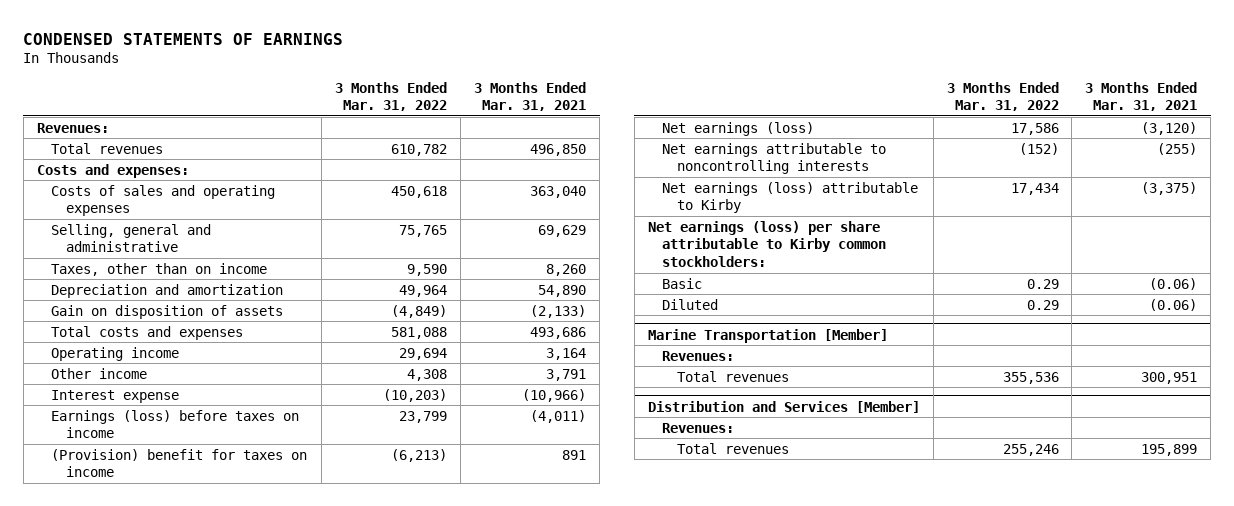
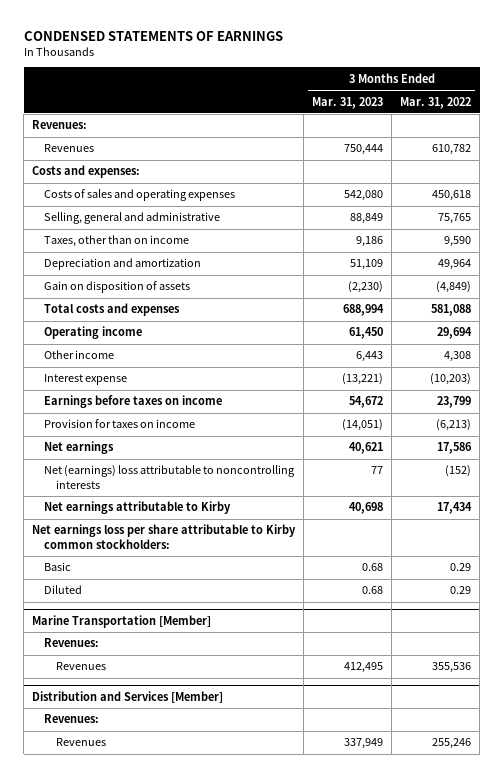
- | 3 Months Ended Mar. 31, 2022 | 3 Months Ended Mar. 31, 2021
+ | 3 Months Ended Mar. 31, 2023 | 3 Months Ended Mar. 31, 2022
- Total revenues | 610,782 | 496,850
+ Revenues | 750,444 | 610,782
- Earnings (loss) before taxes on income | 23,799 | (4,011)
- (Provision) benefit for taxes on income | (6,213) | 891
- Net earnings (loss) | 17,586 | (3,120)
- Net earnings attributable to noncontrolling interests | (152) | (255)
- Net earnings (loss) attributable to Kirby | 17,434 | (3,375)
- Net earnings (loss) per share attributable to Kirby common stockholders:
+ Earnings before taxes on income | 54,672 | 23,799
+ Provision for taxes on income | (14,051) | (6,213)
+ Net earnings | 40,621 | 17,586
+ Net (earnings) loss attributable to noncontrolling interests | 77 | (152)
+ Net earnings attributable to Kirby | 40,698 | 17,434
+ Net earnings loss per share attributable to Kirby common stockholders:
@ Marine Transportation [Member]
- Total revenues | 355,536 | 300,951
+ Revenues | 412,495 | 355,536
@ Distribution and Services [Member]
- Total revenues | 255,246 | 195,899
+ Revenues | 337,949 | 255,246

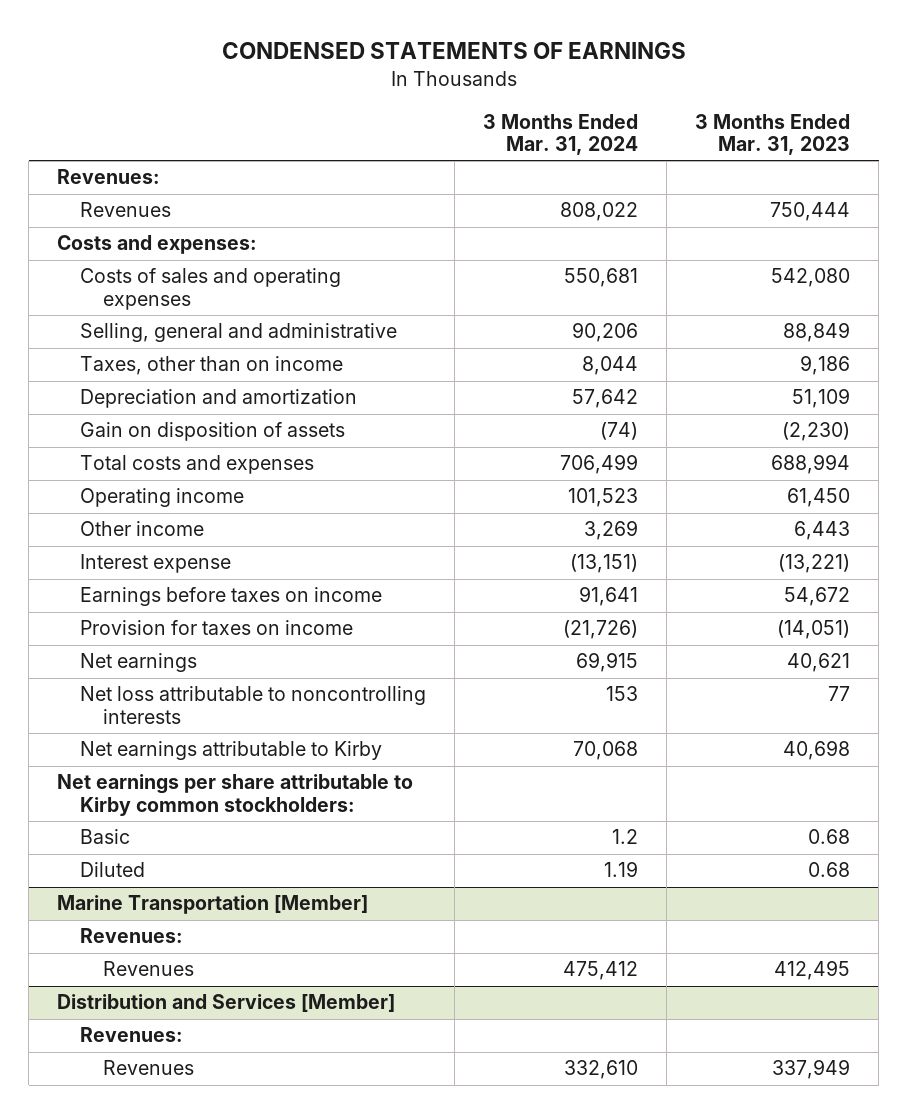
- | 3 Months Ended Mar. 31, 2023 | 3 Months Ended Mar. 31, 2022
+ | 3 Months Ended Mar. 31, 2024 | 3 Months Ended Mar. 31, 2023
- Net (earnings) loss attributable to noncontrolling interests | 77 | (152)
+ Net loss attributable to noncontrolling interests | 153 | 77
- Net earnings loss per share attributable to Kirby common stockholders:
+ Net earnings per share attributable to Kirby common stockholders:

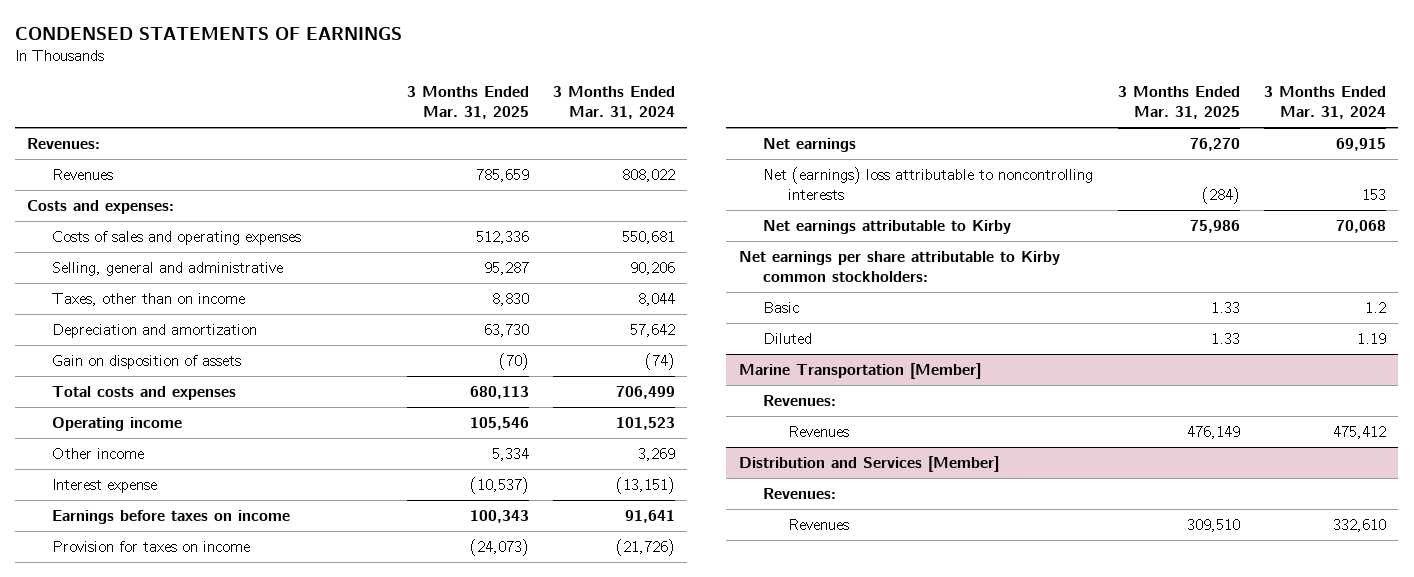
- | 3 Months Ended Mar. 31, 2024 | 3 Months Ended Mar. 31, 2023
+ | 3 Months Ended Mar. 31, 2025 | 3 Months Ended Mar. 31, 2024
- Net loss attributable to noncontrolling interests | 153 | 77
+ Net (earnings) loss attributable to noncontrolling interests | (284) | 153

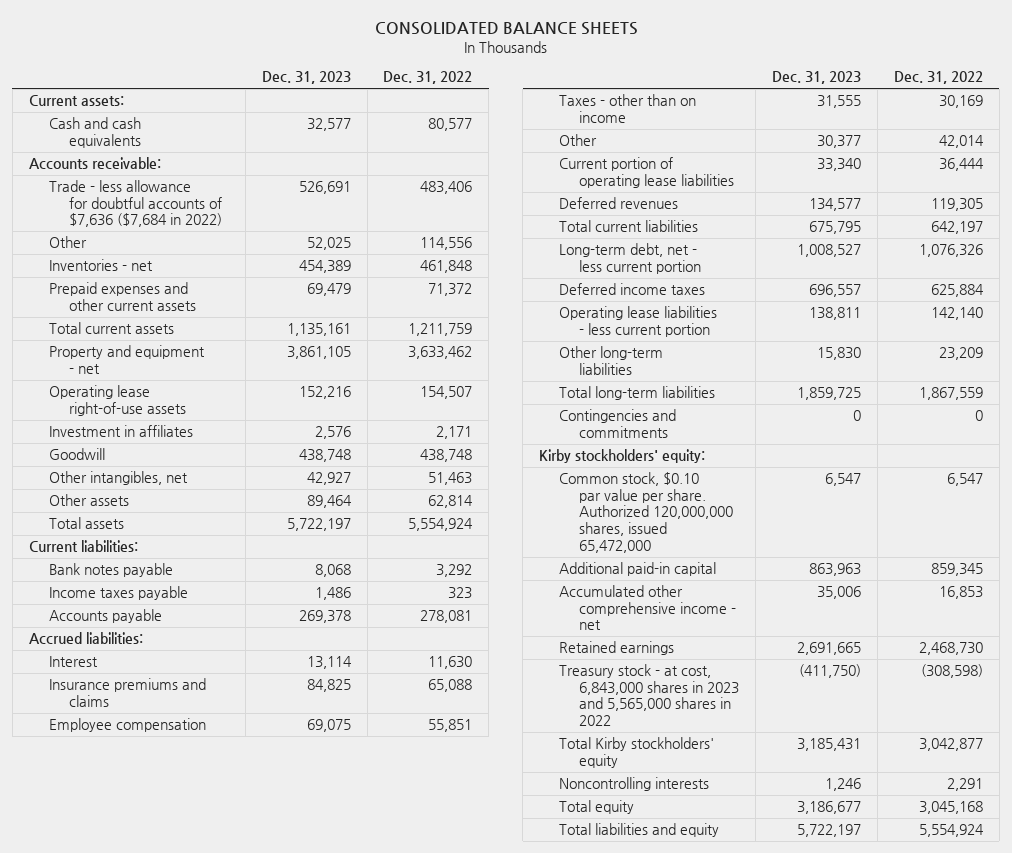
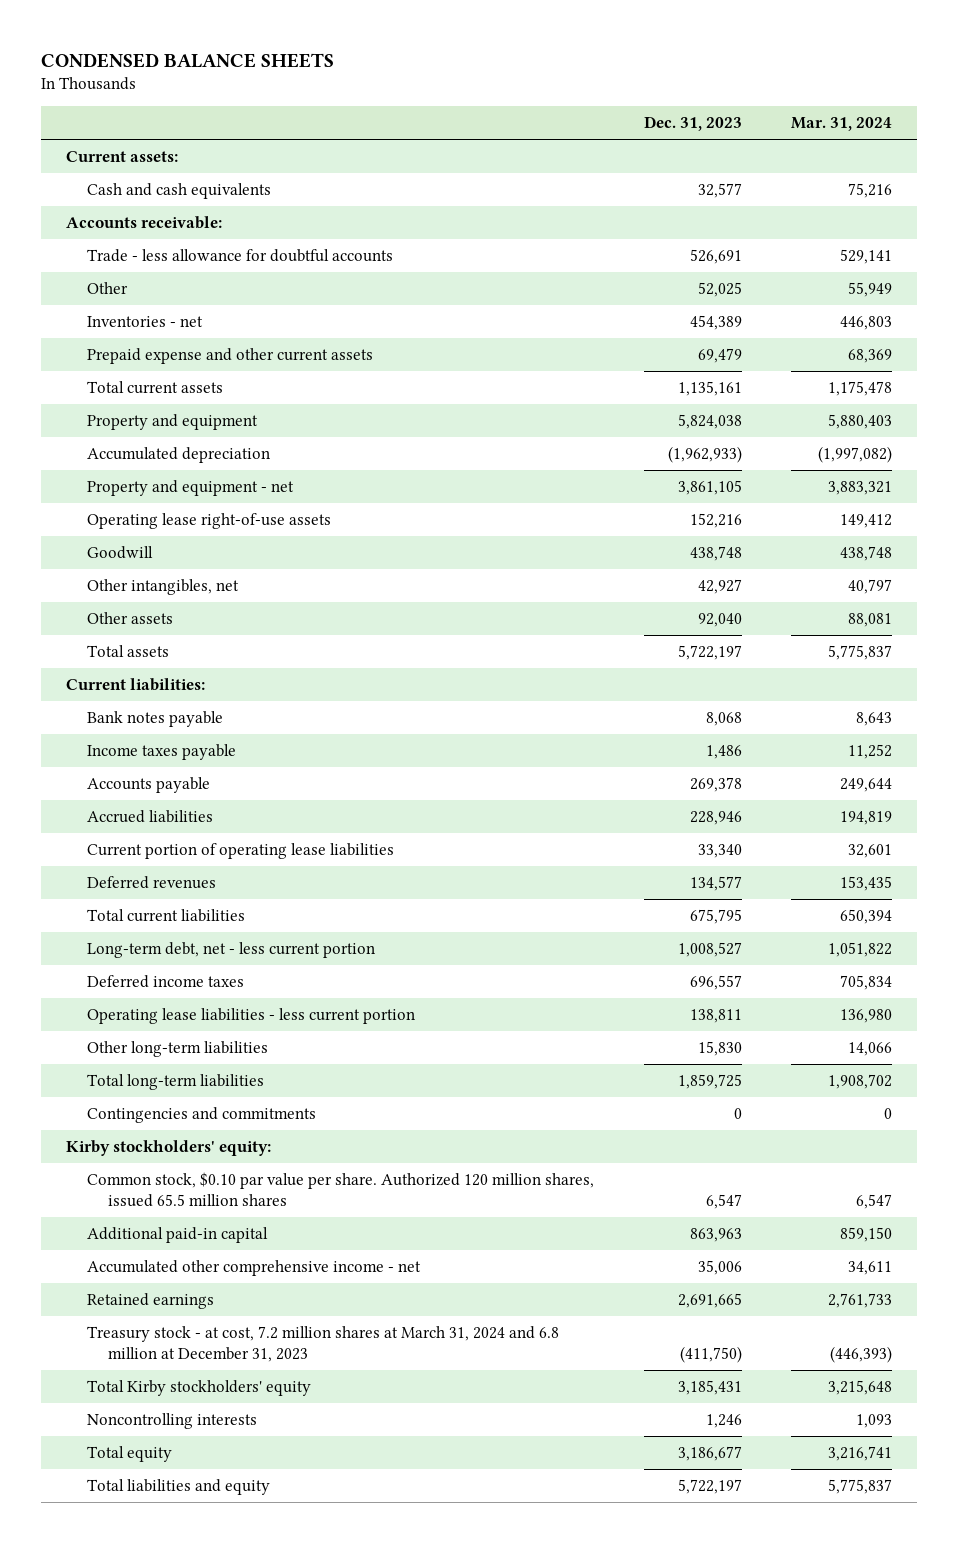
- CONSOLIDATED BALANCE SHEETS
+ CONDENSED BALANCE SHEETS
- | Dec. 31, 2023 | Dec. 31, 2022
+ | Dec. 31, 2023 | Mar. 31, 2024
- Trade - less allowance for doubtful accounts of $7,636 ($7,684 in 2022) | 526,691 | 483,406
+ Trade - less allowance for doubtful accounts | 526,691 | 529,141
- Prepaid expenses and other current assets | 69,479 | 71,372
+ Prepaid expense and other current assets | 69,479 | 68,369
+ Property and equipment | 5,824,038 | 5,880,403
+ Accumulated depreciation | (1,962,933) | (1,997,082)
- Investment in affiliates | 2,576 | 2,171
- Other assets | 89,464 | 62,814
+ Other assets | 92,040 | 88,081
- Accrued liabilities:
- Interest | 13,114 | 11,630
- Insurance premiums and claims | 84,825 | 65,088
- Employee compensation | 69,075 | 55,851
- Taxes - other than on income | 31,555 | 30,169
- Other | 30,377 | 42,014
+ Accrued liabilities | 228,946 | 194,819
- Common stock, $0.10 par value per share. Authorized 120,000,000 shares, issued 65,472,000 | 6,547 | 6,547
+ Common stock, $0.10 par value per share. Authorized 120 million shares, issued 65.5 million shares | 6,547 | 6,547
- Treasury stock - at cost, 6,843,000 shares in 2023 and 5,565,000 shares in 2022 | (411,750) | (308,598)
+ Treasury stock - at cost, 7.2 million shares at March 31, 2024 and 6.8 million at December 31, 2023 | (411,750) | (446,393)

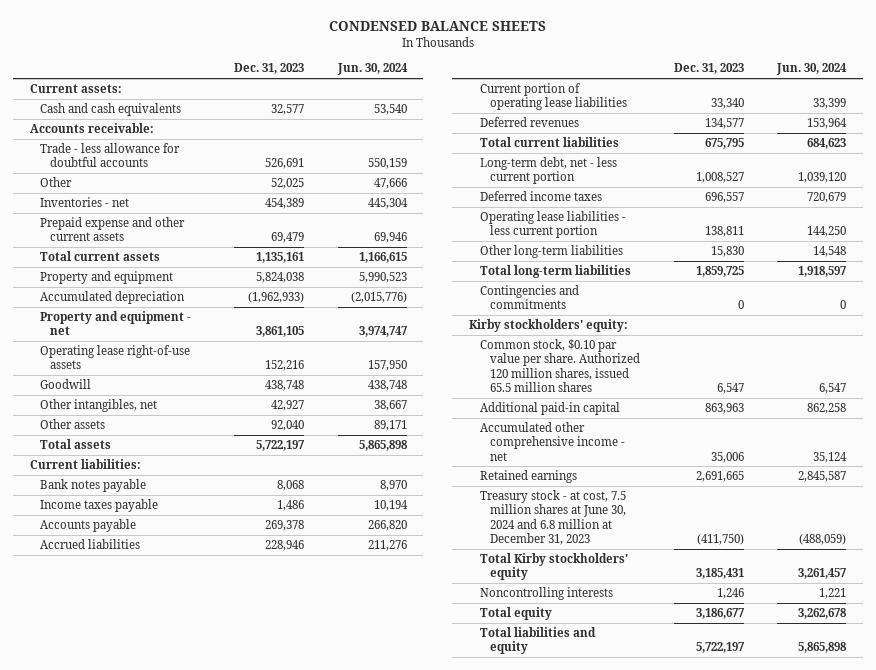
- | Dec. 31, 2023 | Mar. 31, 2024
+ | Dec. 31, 2023 | Jun. 30, 2024
- Treasury stock - at cost, 7.2 million shares at March 31, 2024 and 6.8 million at December 31, 2023 | (411,750) | (446,393)
+ Treasury stock - at cost, 7.5 million shares at June 30, 2024 and 6.8 million at December 31, 2023 | (411,750) | (488,059)

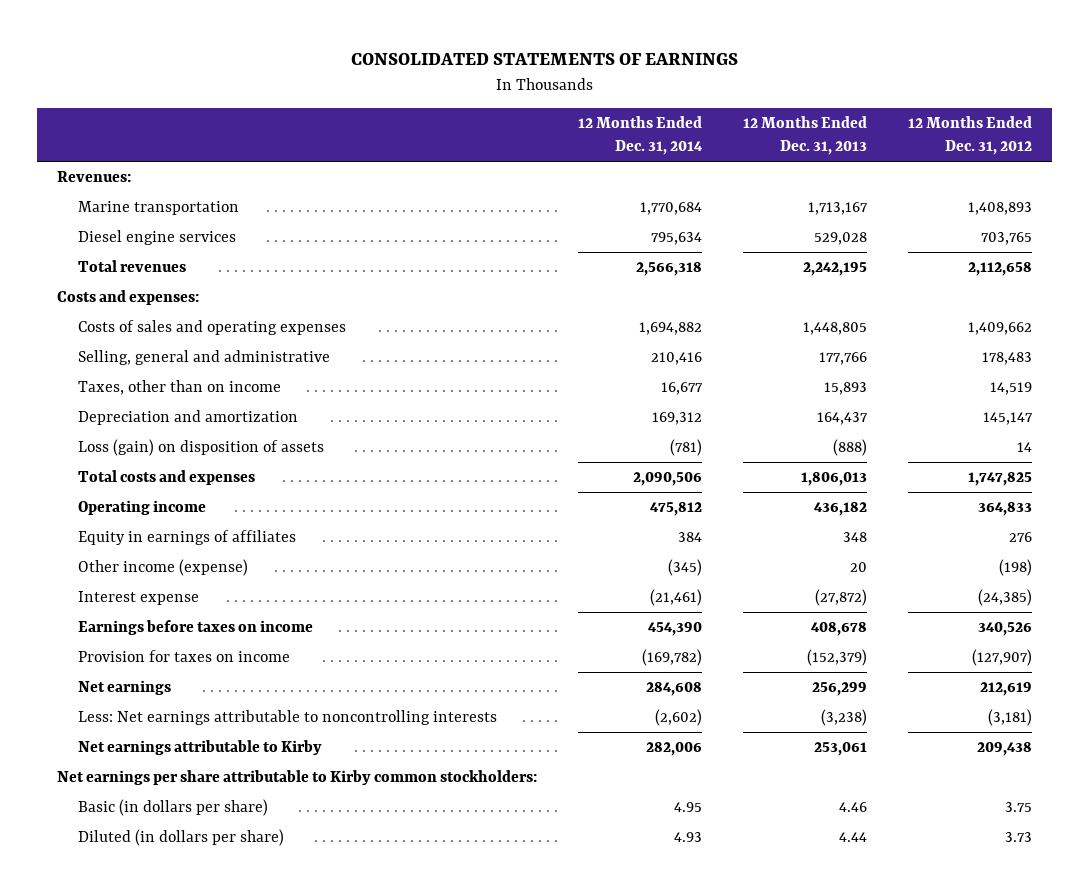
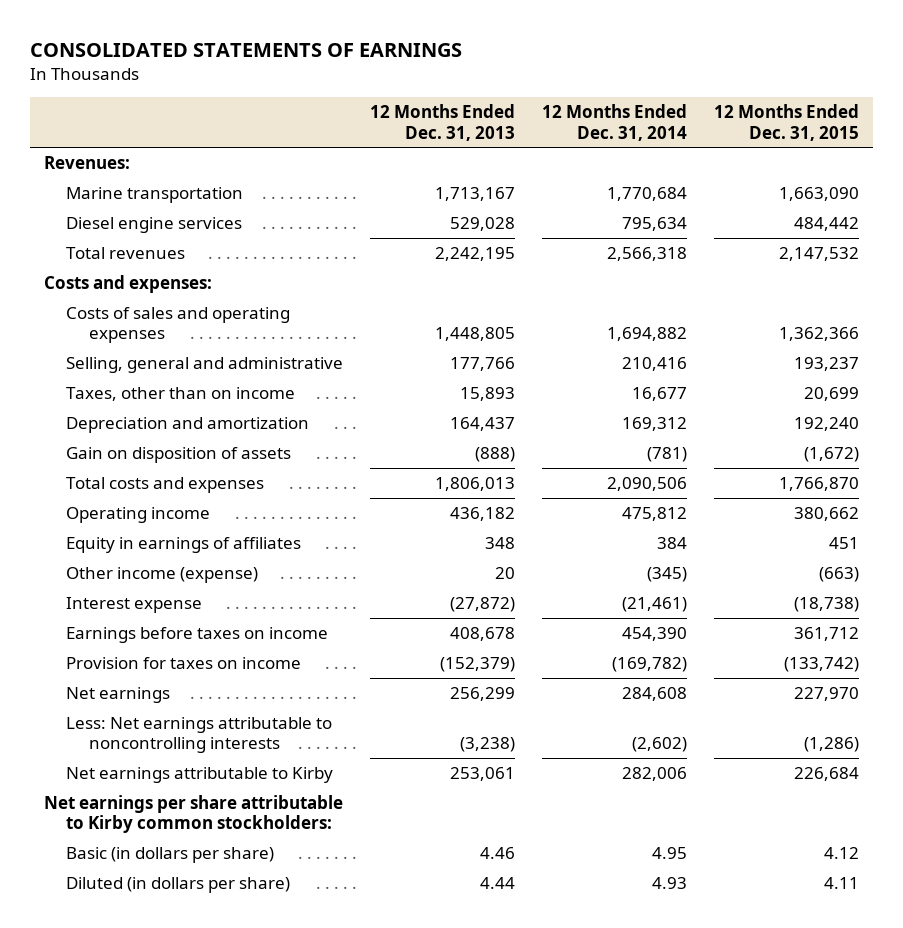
- | 12 Months Ended Dec. 31, 2014 | 12 Months Ended Dec. 31, 2013 | 12 Months Ended Dec. 31, 2012
+ | 12 Months Ended Dec. 31, 2013 | 12 Months Ended Dec. 31, 2014 | 12 Months Ended Dec. 31, 2015
- Loss (gain) on disposition of assets | (781) | (888) | 14
+ Gain on disposition of assets | (888) | (781) | (1,672)

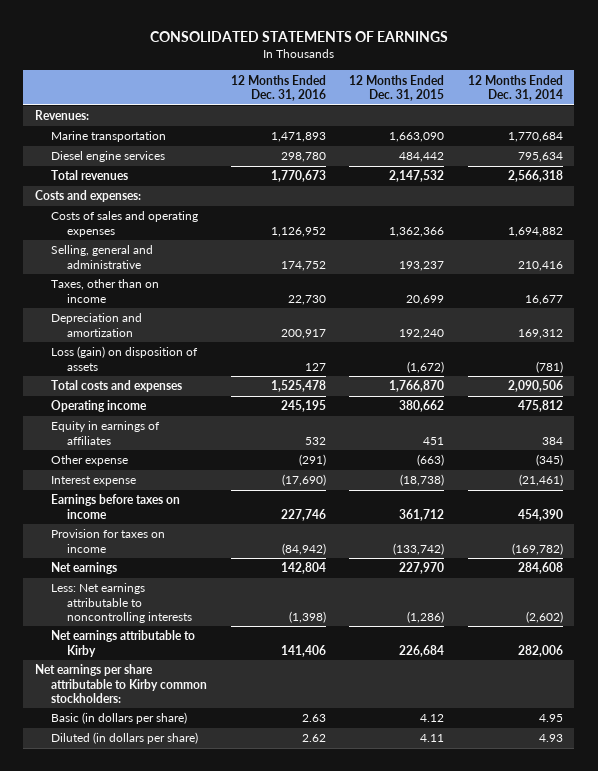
- | 12 Months Ended Dec. 31, 2013 | 12 Months Ended Dec. 31, 2014 | 12 Months Ended Dec. 31, 2015
+ | 12 Months Ended Dec. 31, 2016 | 12 Months Ended Dec. 31, 2015 | 12 Months Ended Dec. 31, 2014
- Gain on disposition of assets | (888) | (781) | (1,672)
+ Loss (gain) on disposition of assets | 127 | (1,672) | (781)
- Other income (expense) | 20 | (345) | (663)
+ Other expense | (291) | (663) | (345)

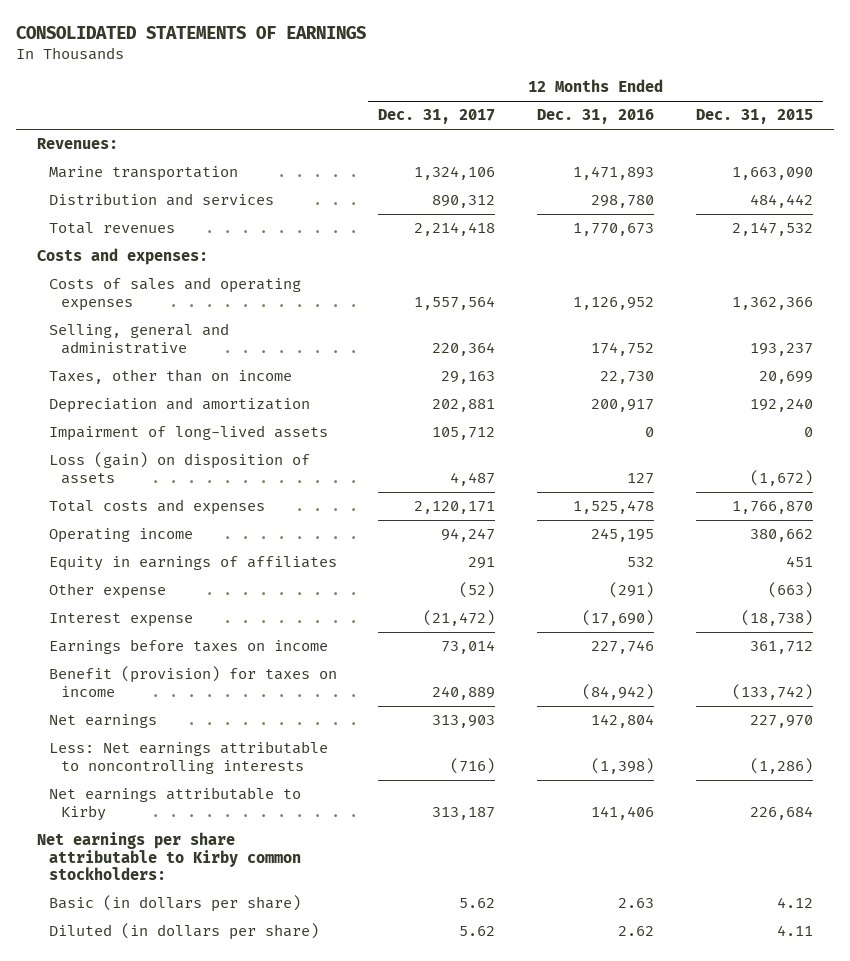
- | 12 Months Ended Dec. 31, 2016 | 12 Months Ended Dec. 31, 2015 | 12 Months Ended Dec. 31, 2014
+ | 12 Months Ended Dec. 31, 2017 | 12 Months Ended Dec. 31, 2016 | 12 Months Ended Dec. 31, 2015
- Diesel engine services | 298,780 | 484,442 | 795,634
+ Distribution and services | 890,312 | 298,780 | 484,442
+ Impairment of long-lived assets | 105,712 | 0 | 0
- Provision for taxes on income | (84,942) | (133,742) | (169,782)
+ Benefit (provision) for taxes on income | 240,889 | (84,942) | (133,742)

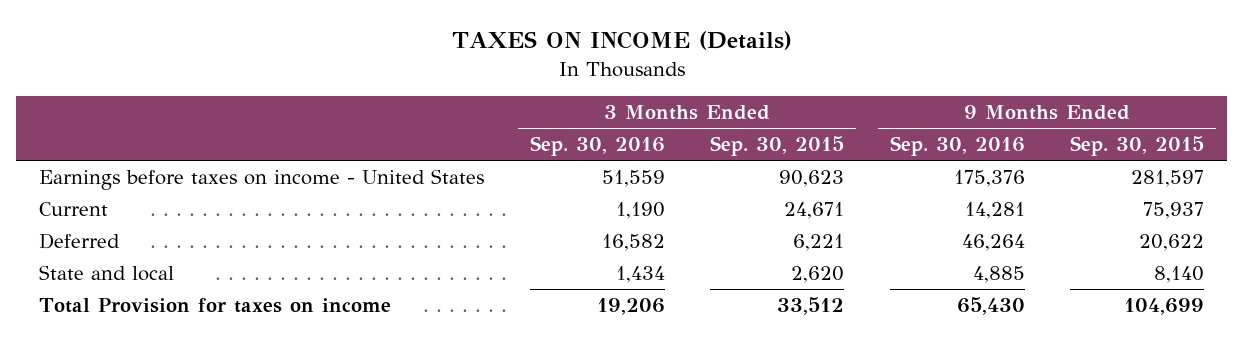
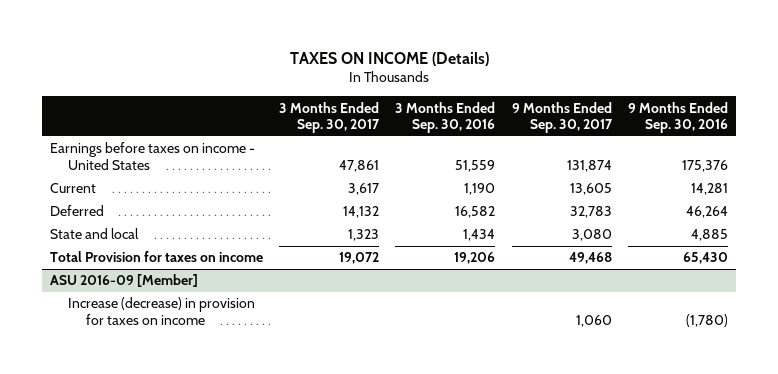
- | 3 Months Ended Sep. 30, 2016 | 3 Months Ended Sep. 30, 2015 | 9 Months Ended Sep. 30, 2016 | 9 Months Ended Sep. 30, 2015
+ | 3 Months Ended Sep. 30, 2017 | 3 Months Ended Sep. 30, 2016 | 9 Months Ended Sep. 30, 2017 | 9 Months Ended Sep. 30, 2016
+ ASU 2016-09 [Member]
+ Increase (decrease) in provision for taxes on income | | | 1,060 | (1,780)

